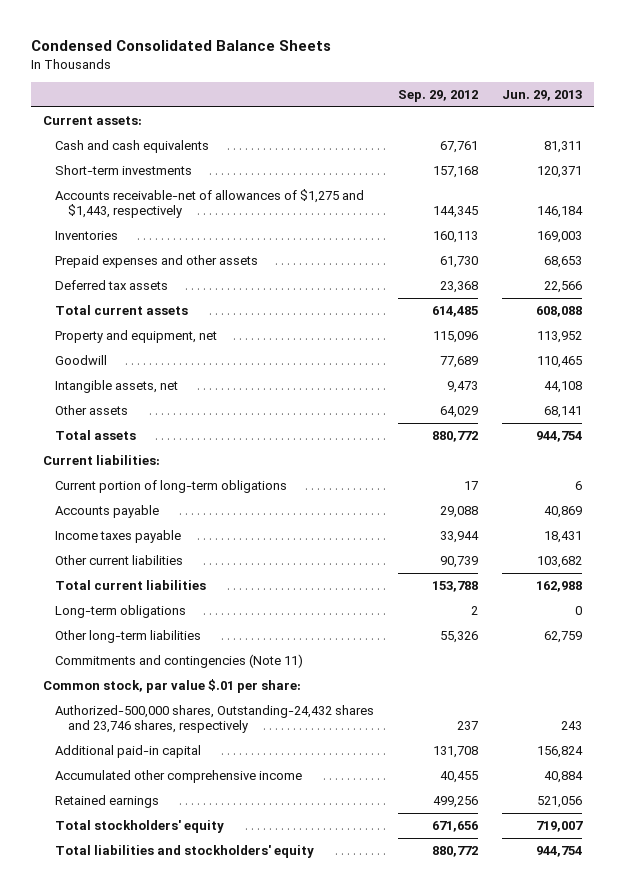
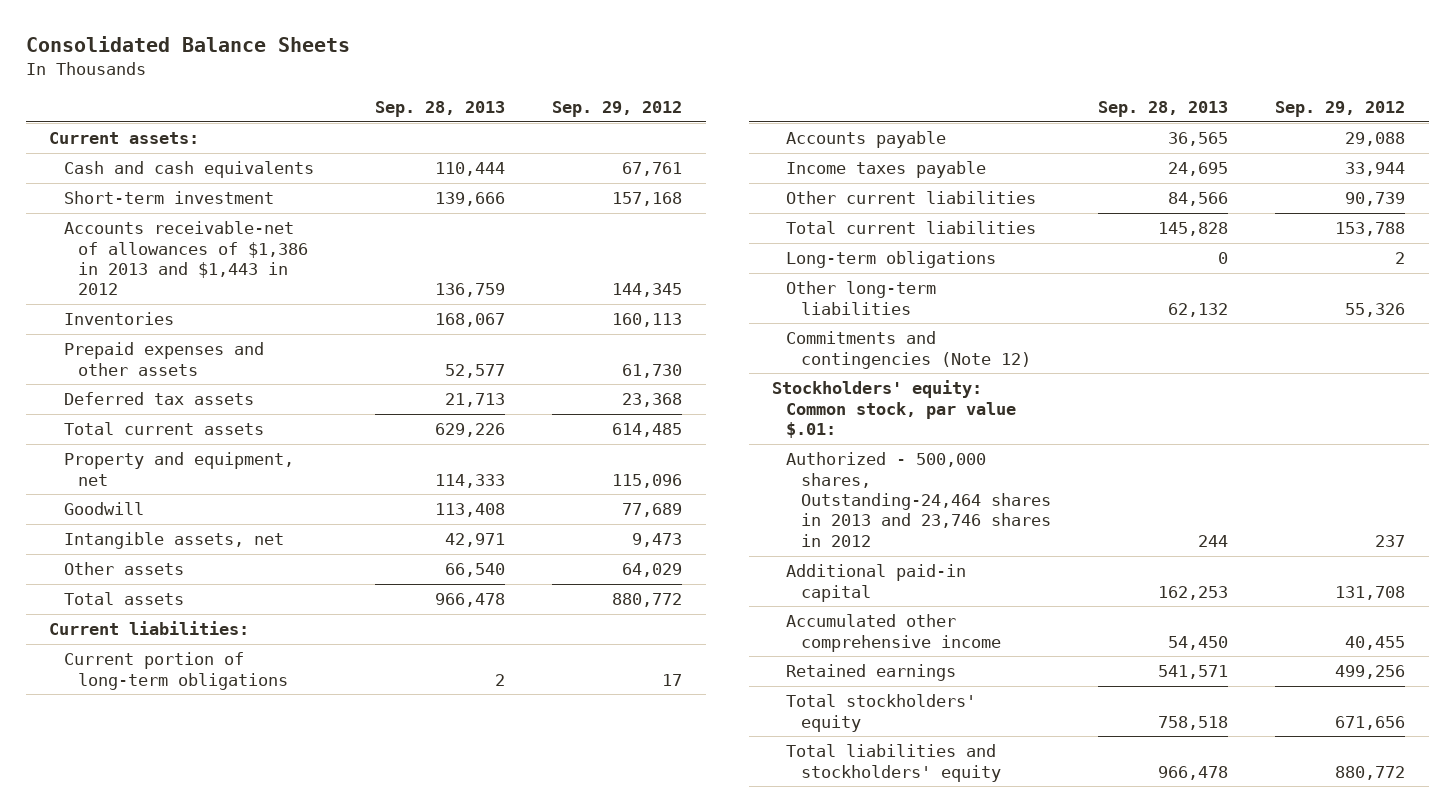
- Condensed Consolidated Balance Sheets
+ Consolidated Balance Sheets
- | Sep. 29, 2012 | Jun. 29, 2013
+ | Sep. 28, 2013 | Sep. 29, 2012
- Short-term investments | 157,168 | 120,371
- Accounts receivable-net of allowances of $1,275 and $1,443, respectively | 144,345 | 146,184
+ Short-term investment | 139,666 | 157,168
+ Accounts receivable-net of allowances of $1,386 in 2013 and $1,443 in 2012 | 136,759 | 144,345
- Commitments and contingencies (Note 11)
- Common stock, par value $.01 per share:
- Authorized-500,000 shares, Outstanding-24,432 shares and 23,746 shares, respectively | 237 | 243
+ Commitments and contingencies (Note 12)
+ Stockholders' equity: Common stock, par value $.01:
+ Authorized - 500,000 shares, Outstanding-24,464 shares in 2013 and 23,746 shares in 2012 | 244 | 237

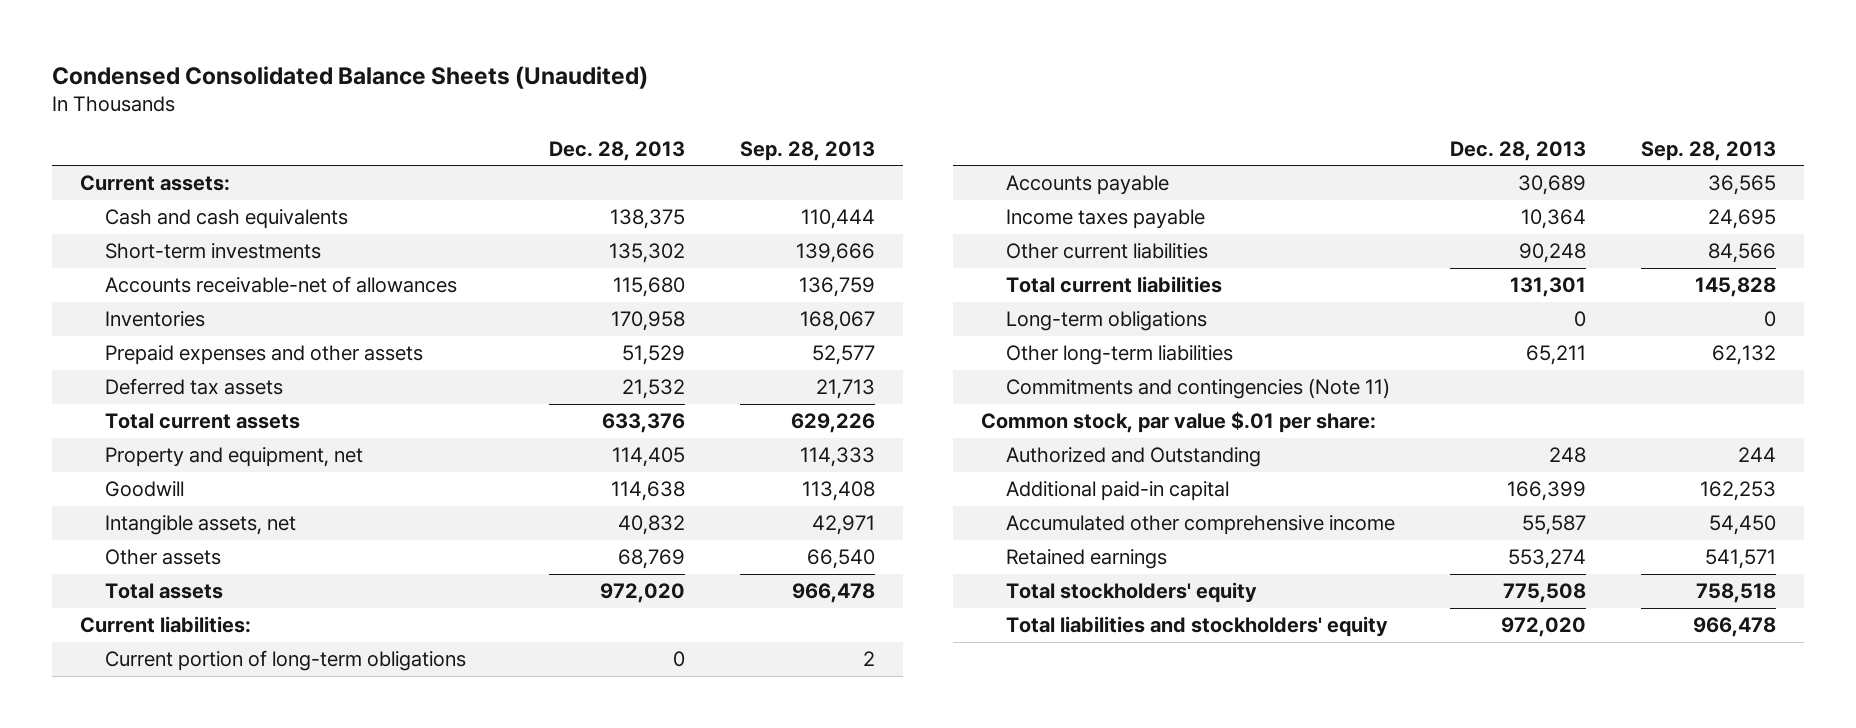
- Consolidated Balance Sheets
+ Condensed Consolidated Balance Sheets (Unaudited)
- | Sep. 28, 2013 | Sep. 29, 2012
+ | Dec. 28, 2013 | Sep. 28, 2013
- Short-term investment | 139,666 | 157,168
- Accounts receivable-net of allowances of $1,386 in 2013 and $1,443 in 2012 | 136,759 | 144,345
+ Short-term investments | 135,302 | 139,666
+ Accounts receivable-net of allowances | 115,680 | 136,759
- Commitments and contingencies (Note 12)
- Stockholders' equity: Common stock, par value $.01:
- Authorized - 500,000 shares, Outstanding-24,464 shares in 2013 and 23,746 shares in 2012 | 244 | 237
+ Commitments and contingencies (Note 11)
+ Common stock, par value $.01 per share:
+ Authorized and Outstanding | 248 | 244

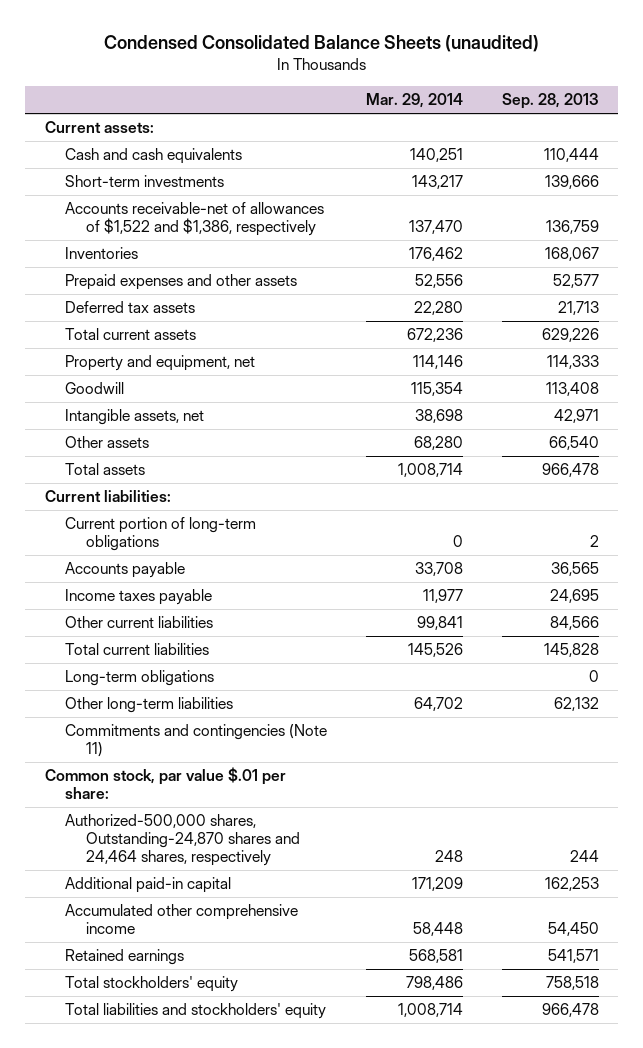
- Condensed Consolidated Balance Sheets (Unaudited)
+ Condensed Consolidated Balance Sheets (unaudited)
- | Dec. 28, 2013 | Sep. 28, 2013
+ | Mar. 29, 2014 | Sep. 28, 2013
- Accounts receivable-net of allowances | 115,680 | 136,759
+ Accounts receivable-net of allowances of $1,522 and $1,386, respectively | 137,470 | 136,759
- Authorized and Outstanding | 248 | 244
+ Authorized-500,000 shares, Outstanding-24,870 shares and 24,464 shares, respectively | 248 | 244

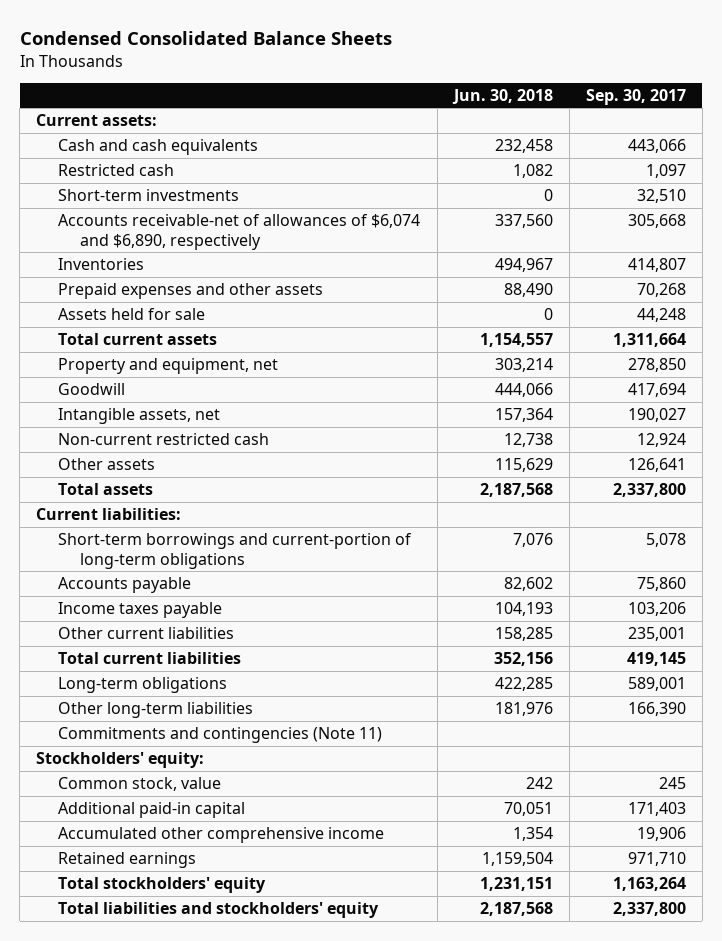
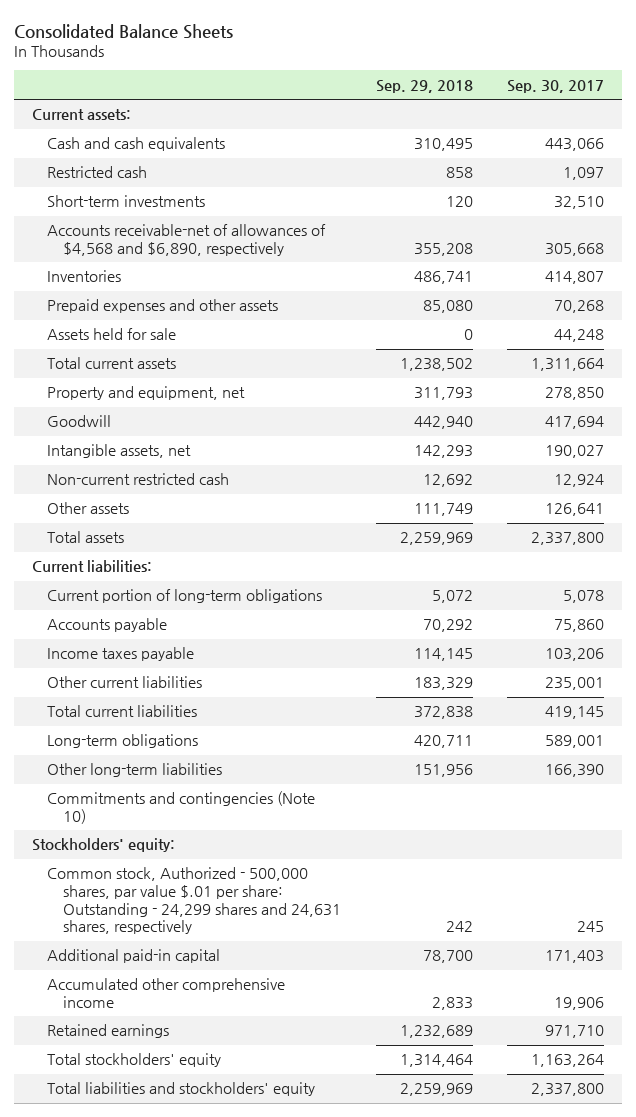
- Condensed Consolidated Balance Sheets
+ Consolidated Balance Sheets
- | Jun. 30, 2018 | Sep. 30, 2017
+ | Sep. 29, 2018 | Sep. 30, 2017
- Accounts receivable-net of allowances of $6,074 and $6,890, respectively | 337,560 | 305,668
+ Accounts receivable-net of allowances of $4,568 and $6,890, respectively | 355,208 | 305,668
- Short-term borrowings and current-portion of long-term obligations | 7,076 | 5,078
+ Current portion of long-term obligations | 5,072 | 5,078
- Commitments and contingencies (Note 11)
+ Commitments and contingencies (Note 10)
- Common stock, value | 242 | 245
+ Common stock, Authorized - 500,000 shares, par value $.01 per share: Outstanding - 24,299 shares and 24,631 shares, respectively | 242 | 245

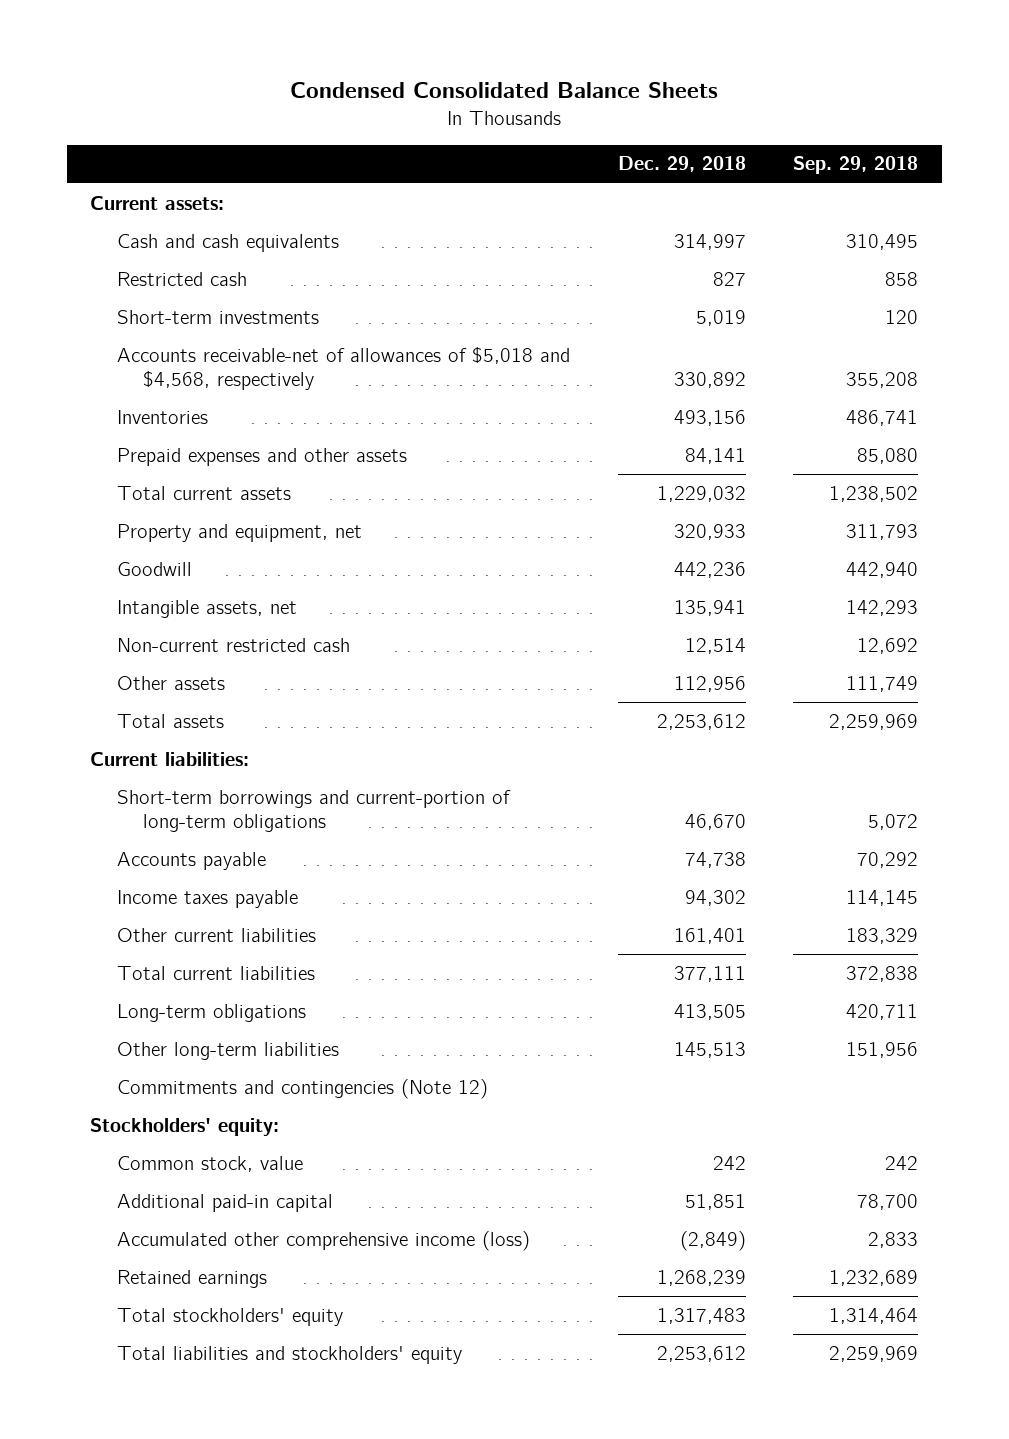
- Consolidated Balance Sheets
+ Condensed Consolidated Balance Sheets
- | Sep. 29, 2018 | Sep. 30, 2017
+ | Dec. 29, 2018 | Sep. 29, 2018
- Accounts receivable-net of allowances of $4,568 and $6,890, respectively | 355,208 | 305,668
+ Accounts receivable-net of allowances of $5,018 and $4,568, respectively | 330,892 | 355,208
- Assets held for sale | 0 | 44,248
- Current portion of long-term obligations | 5,072 | 5,078
+ Short-term borrowings and current-portion of long-term obligations | 46,670 | 5,072
- Commitments and contingencies (Note 10)
+ Commitments and contingencies (Note 12)
- Common stock, Authorized - 500,000 shares, par value $.01 per share: Outstanding - 24,299 shares and 24,631 shares, respectively | 242 | 245
+ Common stock, value | 242 | 242
- Accumulated other comprehensive income | 2,833 | 19,906
+ Accumulated other comprehensive income (loss) | (2,849) | 2,833

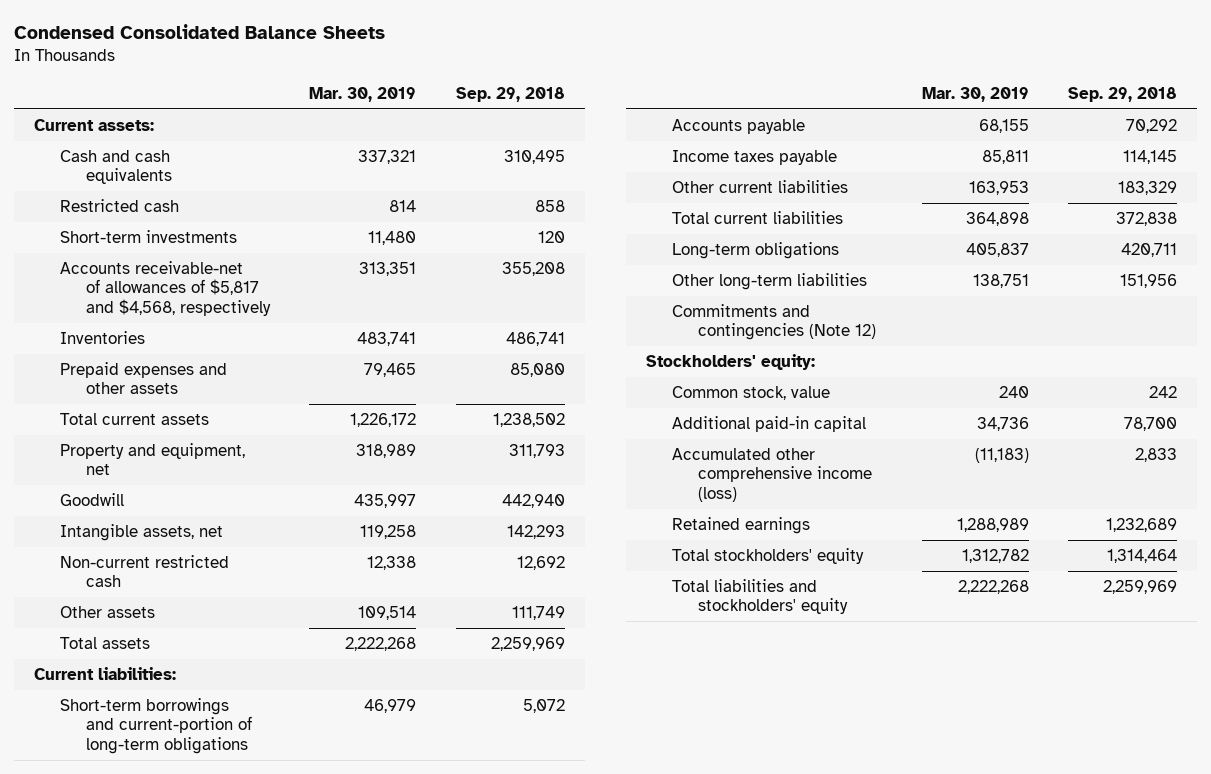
- | Dec. 29, 2018 | Sep. 29, 2018
+ | Mar. 30, 2019 | Sep. 29, 2018
- Accounts receivable-net of allowances of $5,018 and $4,568, respectively | 330,892 | 355,208
+ Accounts receivable-net of allowances of $5,817 and $4,568, respectively | 313,351 | 355,208

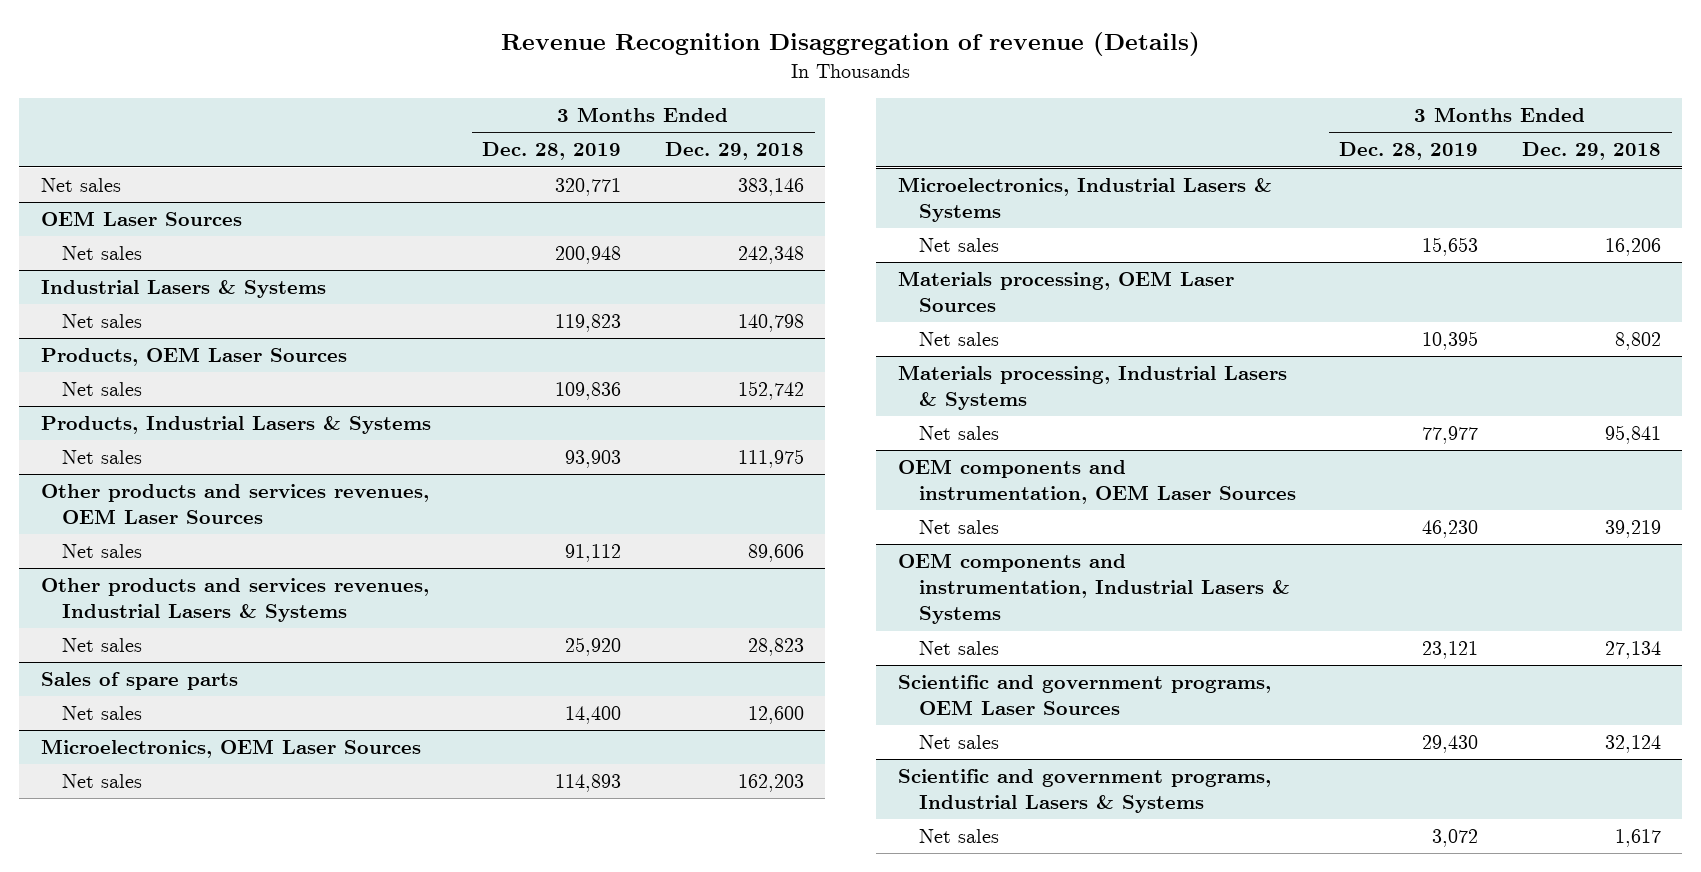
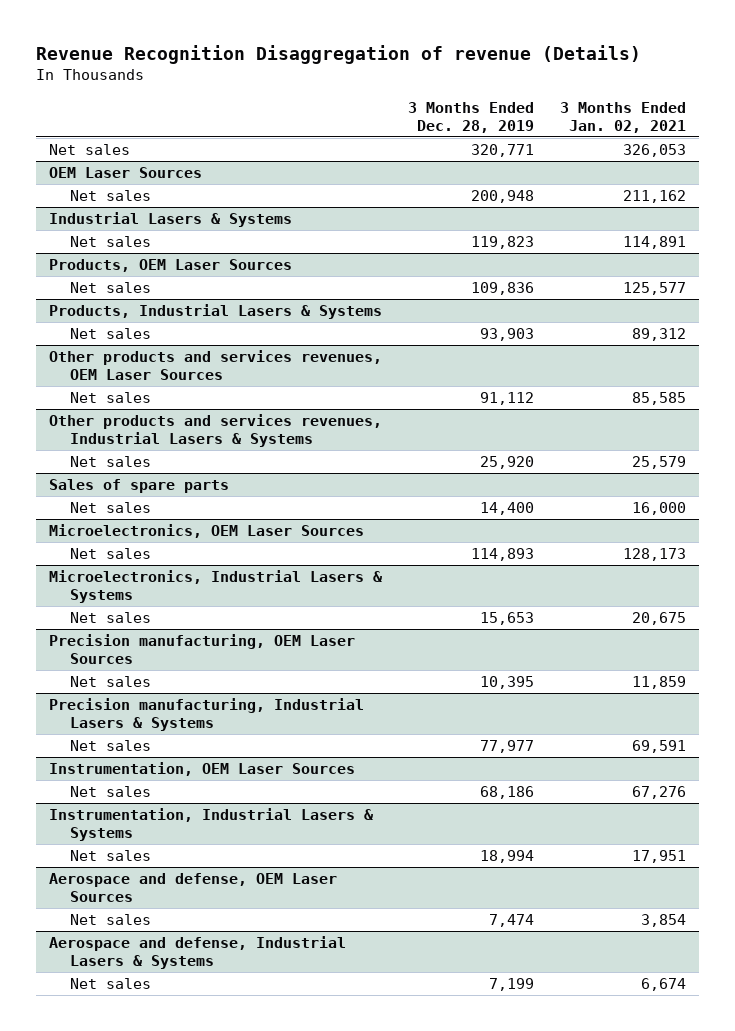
- | 3 Months Ended Dec. 28, 2019 | 3 Months Ended Dec. 29, 2018
+ | 3 Months Ended Dec. 28, 2019 | 3 Months Ended Jan. 02, 2021
- Materials processing, OEM Laser Sources
+ Precision manufacturing, OEM Laser Sources
- Materials processing, Industrial Lasers & Systems
+ Precision manufacturing, Industrial Lasers & Systems
- OEM components and instrumentation, OEM Laser Sources
- Net sales | 46,230 | 39,219
- OEM components and instrumentation, Industrial Lasers & Systems
- Net sales | 23,121 | 27,134
- Scientific and government programs, OEM Laser Sources
- Net sales | 29,430 | 32,124
- Scientific and government programs, Industrial Lasers & Systems
- Net sales | 3,072 | 1,617
+ Instrumentation, OEM Laser Sources
+ Net sales | 68,186 | 67,276
+ Instrumentation, Industrial Lasers & Systems
+ Net sales | 18,994 | 17,951
+ Aerospace and defense, OEM Laser Sources
+ Net sales | 7,474 | 3,854
+ Aerospace and defense, Industrial Lasers & Systems
+ Net sales | 7,199 | 6,674

